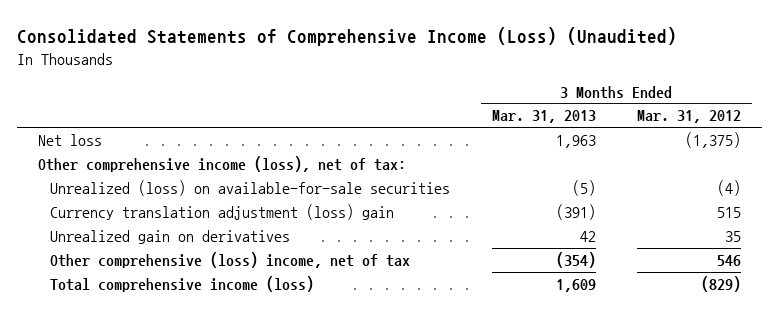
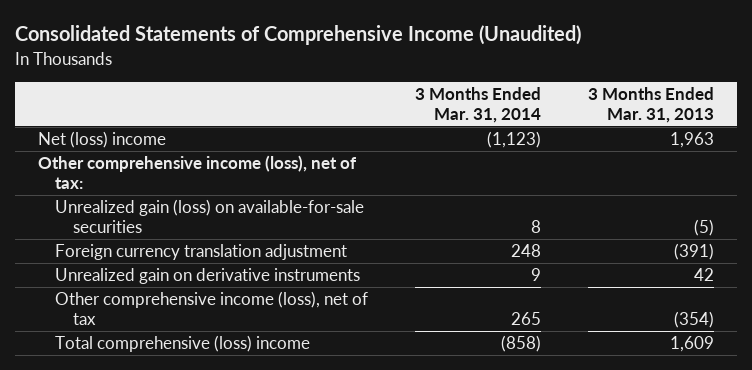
- Consolidated Statements of Comprehensive Income (Loss) (Unaudited)
+ Consolidated Statements of Comprehensive Income (Unaudited)
- | 3 Months Ended Mar. 31, 2013 | 3 Months Ended Mar. 31, 2012
+ | 3 Months Ended Mar. 31, 2014 | 3 Months Ended Mar. 31, 2013
- Net loss | 1,963 | (1,375)
+ Net (loss) income | (1,123) | 1,963
- Unrealized (loss) on available-for-sale securities | (5) | (4)
- Currency translation adjustment (loss) gain | (391) | 515
- Unrealized gain on derivatives | 42 | 35
- Other comprehensive (loss) income, net of tax | (354) | 546
- Total comprehensive income (loss) | 1,609 | (829)
+ Unrealized gain (loss) on available-for-sale securities | 8 | (5)
+ Foreign currency translation adjustment | 248 | (391)
+ Unrealized gain on derivative instruments | 9 | 42
+ Other comprehensive income (loss), net of tax | 265 | (354)
+ Total comprehensive (loss) income | (858) | 1,609

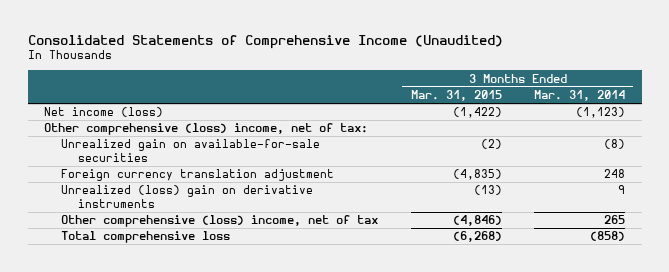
- | 3 Months Ended Mar. 31, 2014 | 3 Months Ended Mar. 31, 2013
+ | 3 Months Ended Mar. 31, 2015 | 3 Months Ended Mar. 31, 2014
- Net (loss) income | (1,123) | 1,963
- Other comprehensive income (loss), net of tax:
- Unrealized gain (loss) on available-for-sale securities | 8 | (5)
+ Net income (loss) | (1,422) | (1,123)
+ Other comprehensive (loss) income, net of tax:
+ Unrealized gain on available-for-sale securities | (2) | (8)
- Unrealized gain on derivative instruments | 9 | 42
- Other comprehensive income (loss), net of tax | 265 | (354)
- Total comprehensive (loss) income | (858) | 1,609
+ Unrealized (loss) gain on derivative instruments | (13) | 9
+ Other comprehensive (loss) income, net of tax | (4,846) | 265
+ Total comprehensive loss | (6,268) | (858)

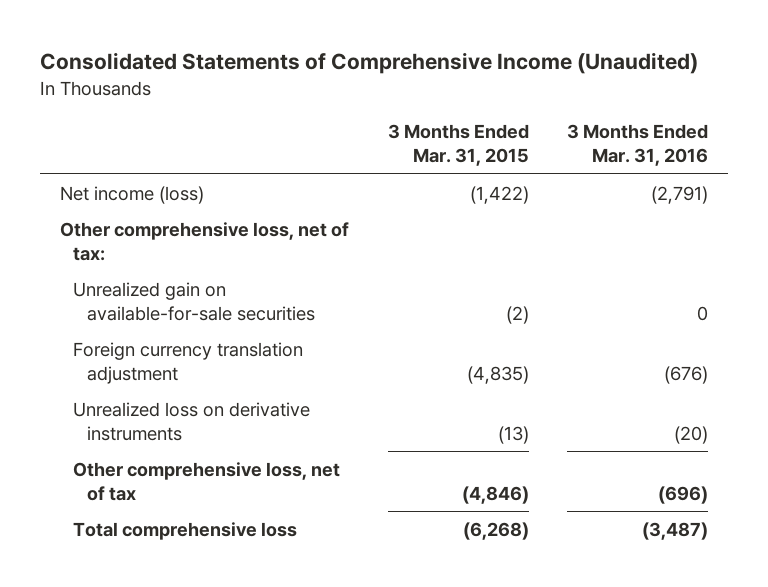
- | 3 Months Ended Mar. 31, 2015 | 3 Months Ended Mar. 31, 2014
+ | 3 Months Ended Mar. 31, 2015 | 3 Months Ended Mar. 31, 2016
- Other comprehensive (loss) income, net of tax:
+ Other comprehensive loss, net of tax:
- Unrealized (loss) gain on derivative instruments | (13) | 9
- Other comprehensive (loss) income, net of tax | (4,846) | 265
+ Unrealized loss on derivative instruments | (13) | (20)
+ Other comprehensive loss, net of tax | (4,846) | (696)

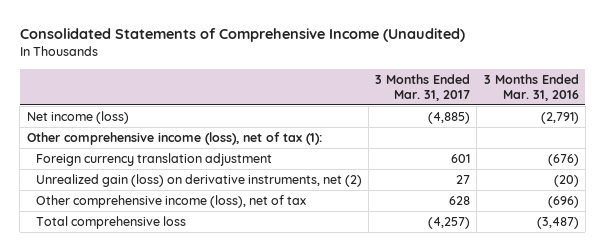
- | 3 Months Ended Mar. 31, 2015 | 3 Months Ended Mar. 31, 2016
+ | 3 Months Ended Mar. 31, 2017 | 3 Months Ended Mar. 31, 2016
- Other comprehensive loss, net of tax:
- Unrealized gain on available-for-sale securities | (2) | 0
+ Other comprehensive income (loss), net of tax (1):
- Unrealized loss on derivative instruments | (13) | (20)
- Other comprehensive loss, net of tax | (4,846) | (696)
+ Unrealized gain (loss) on derivative instruments, net (2) | 27 | (20)
+ Other comprehensive income (loss), net of tax | 628 | (696)

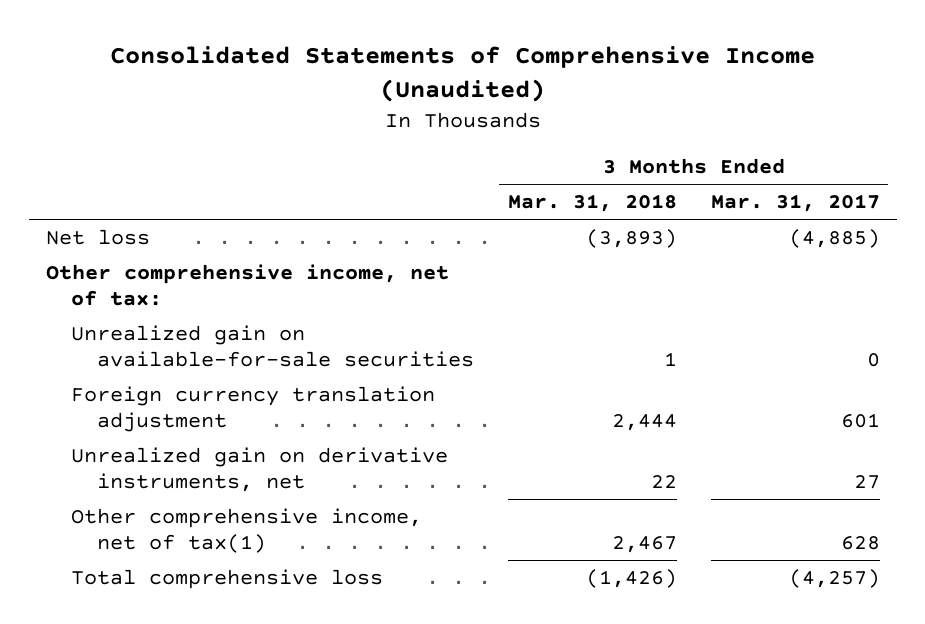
- | 3 Months Ended Mar. 31, 2017 | 3 Months Ended Mar. 31, 2016
+ | 3 Months Ended Mar. 31, 2018 | 3 Months Ended Mar. 31, 2017
- Net income (loss) | (4,885) | (2,791)
- Other comprehensive income (loss), net of tax (1):
+ Net loss | (3,893) | (4,885)
+ Other comprehensive income, net of tax:
+ Unrealized gain on available-for-sale securities | 1 | 0
- Unrealized gain (loss) on derivative instruments, net (2) | 27 | (20)
- Other comprehensive income (loss), net of tax | 628 | (696)
+ Unrealized gain on derivative instruments, net | 22 | 27
+ Other comprehensive income, net of tax(1) | 2,467 | 628

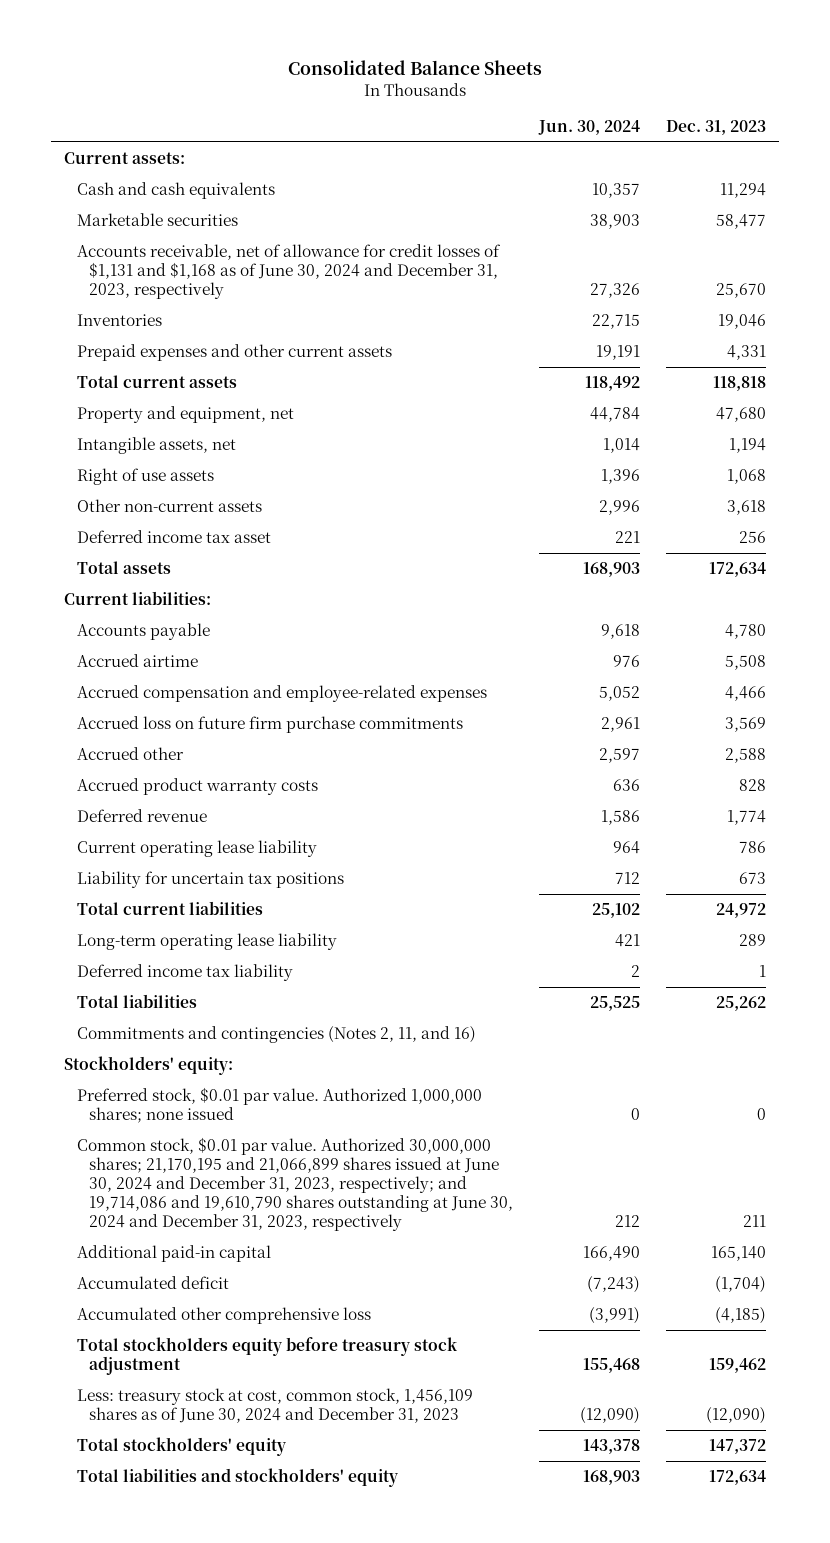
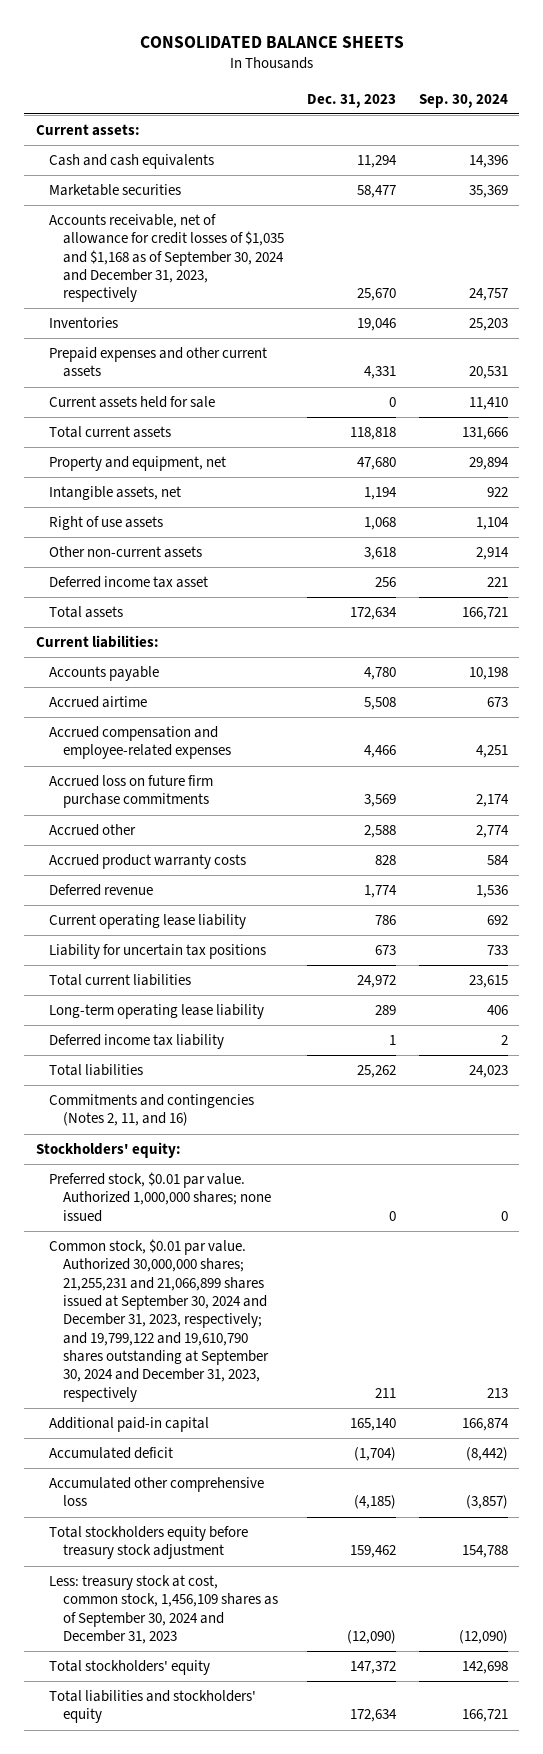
- Consolidated Balance Sheets
+ CONSOLIDATED BALANCE SHEETS
- | Jun. 30, 2024 | Dec. 31, 2023
+ | Dec. 31, 2023 | Sep. 30, 2024
- Accounts receivable, net of allowance for credit losses of $1,131 and $1,168 as of June 30, 2024 and December 31, 2023, respectively | 27,326 | 25,670
+ Accounts receivable, net of allowance for credit losses of $1,035 and $1,168 as of September 30, 2024 and December 31, 2023, respectively | 25,670 | 24,757
+ Current assets held for sale | 0 | 11,410
- Common stock, $0.01 par value. Authorized 30,000,000 shares; 21,170,195 and 21,066,899 shares issued at June 30, 2024 and December 31, 2023, respectively; and 19,714,086 and 19,610,790 shares outstanding at June 30, 2024 and December 31, 2023, respectively | 212 | 211
+ Common stock, $0.01 par value. Authorized 30,000,000 shares; 21,255,231 and 21,066,899 shares issued at September 30, 2024 and December 31, 2023, respectively; and 19,799,122 and 19,610,790 shares outstanding at September 30, 2024 and December 31, 2023, respectively | 211 | 213
- Less: treasury stock at cost, common stock, 1,456,109 shares as of June 30, 2024 and December 31, 2023 | (12,090) | (12,090)
+ Less: treasury stock at cost, common stock, 1,456,109 shares as of September 30, 2024 and December 31, 2023 | (12,090) | (12,090)

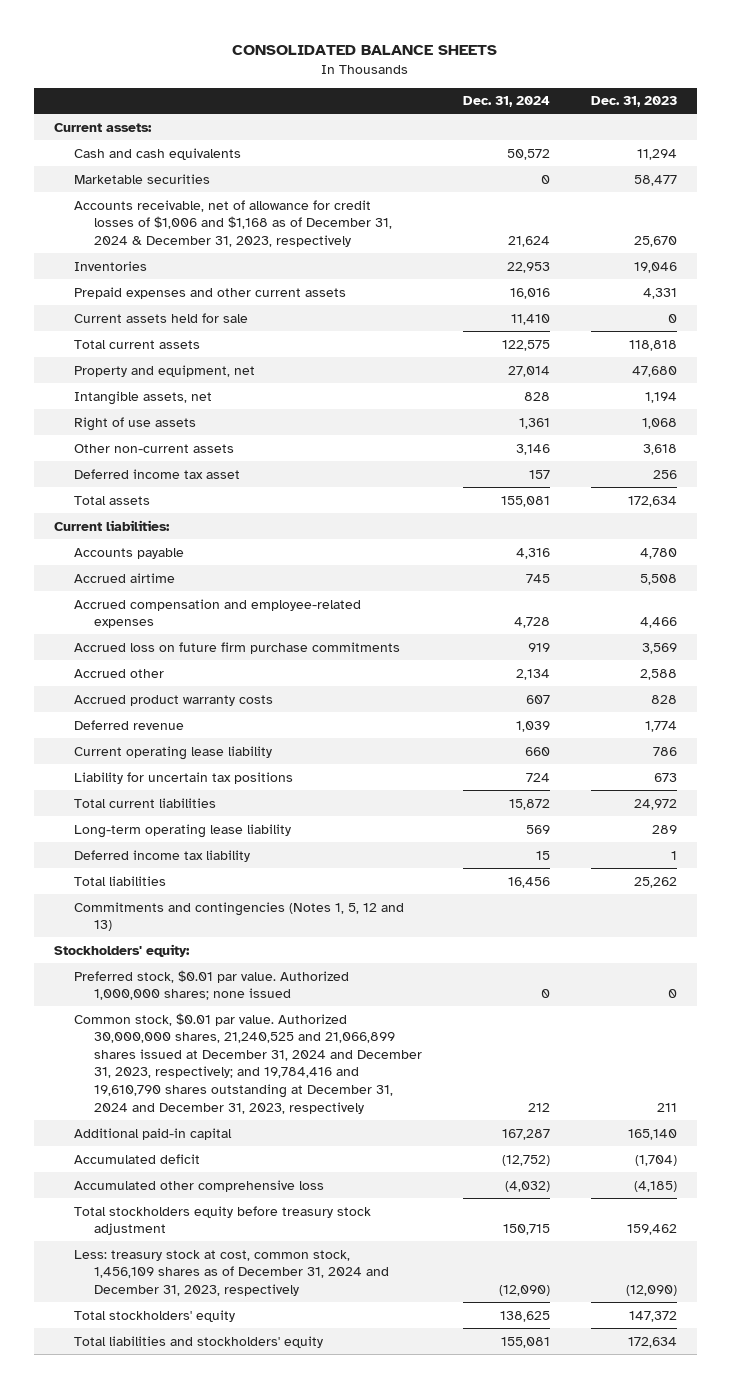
- | Dec. 31, 2023 | Sep. 30, 2024
+ | Dec. 31, 2024 | Dec. 31, 2023
- Accounts receivable, net of allowance for credit losses of $1,035 and $1,168 as of September 30, 2024 and December 31, 2023, respectively | 25,670 | 24,757
+ Accounts receivable, net of allowance for credit losses of $1,006 and $1,168 as of December 31, 2024 & December 31, 2023, respectively | 21,624 | 25,670
- Commitments and contingencies (Notes 2, 11, and 16)
+ Commitments and contingencies (Notes 1, 5, 12 and 13)
- Common stock, $0.01 par value. Authorized 30,000,000 shares; 21,255,231 and 21,066,899 shares issued at September 30, 2024 and December 31, 2023, respectively; and 19,799,122 and 19,610,790 shares outstanding at September 30, 2024 and December 31, 2023, respectively | 211 | 213
+ Common stock, $0.01 par value. Authorized 30,000,000 shares, 21,240,525 and 21,066,899 shares issued at December 31, 2024 and December 31, 2023, respectively; and 19,784,416 and 19,610,790 shares outstanding at December 31, 2024 and December 31, 2023, respectively | 212 | 211
- Less: treasury stock at cost, common stock, 1,456,109 shares as of September 30, 2024 and December 31, 2023 | (12,090) | (12,090)
+ Less: treasury stock at cost, common stock, 1,456,109 shares as of December 31, 2024 and December 31, 2023, respectively | (12,090) | (12,090)

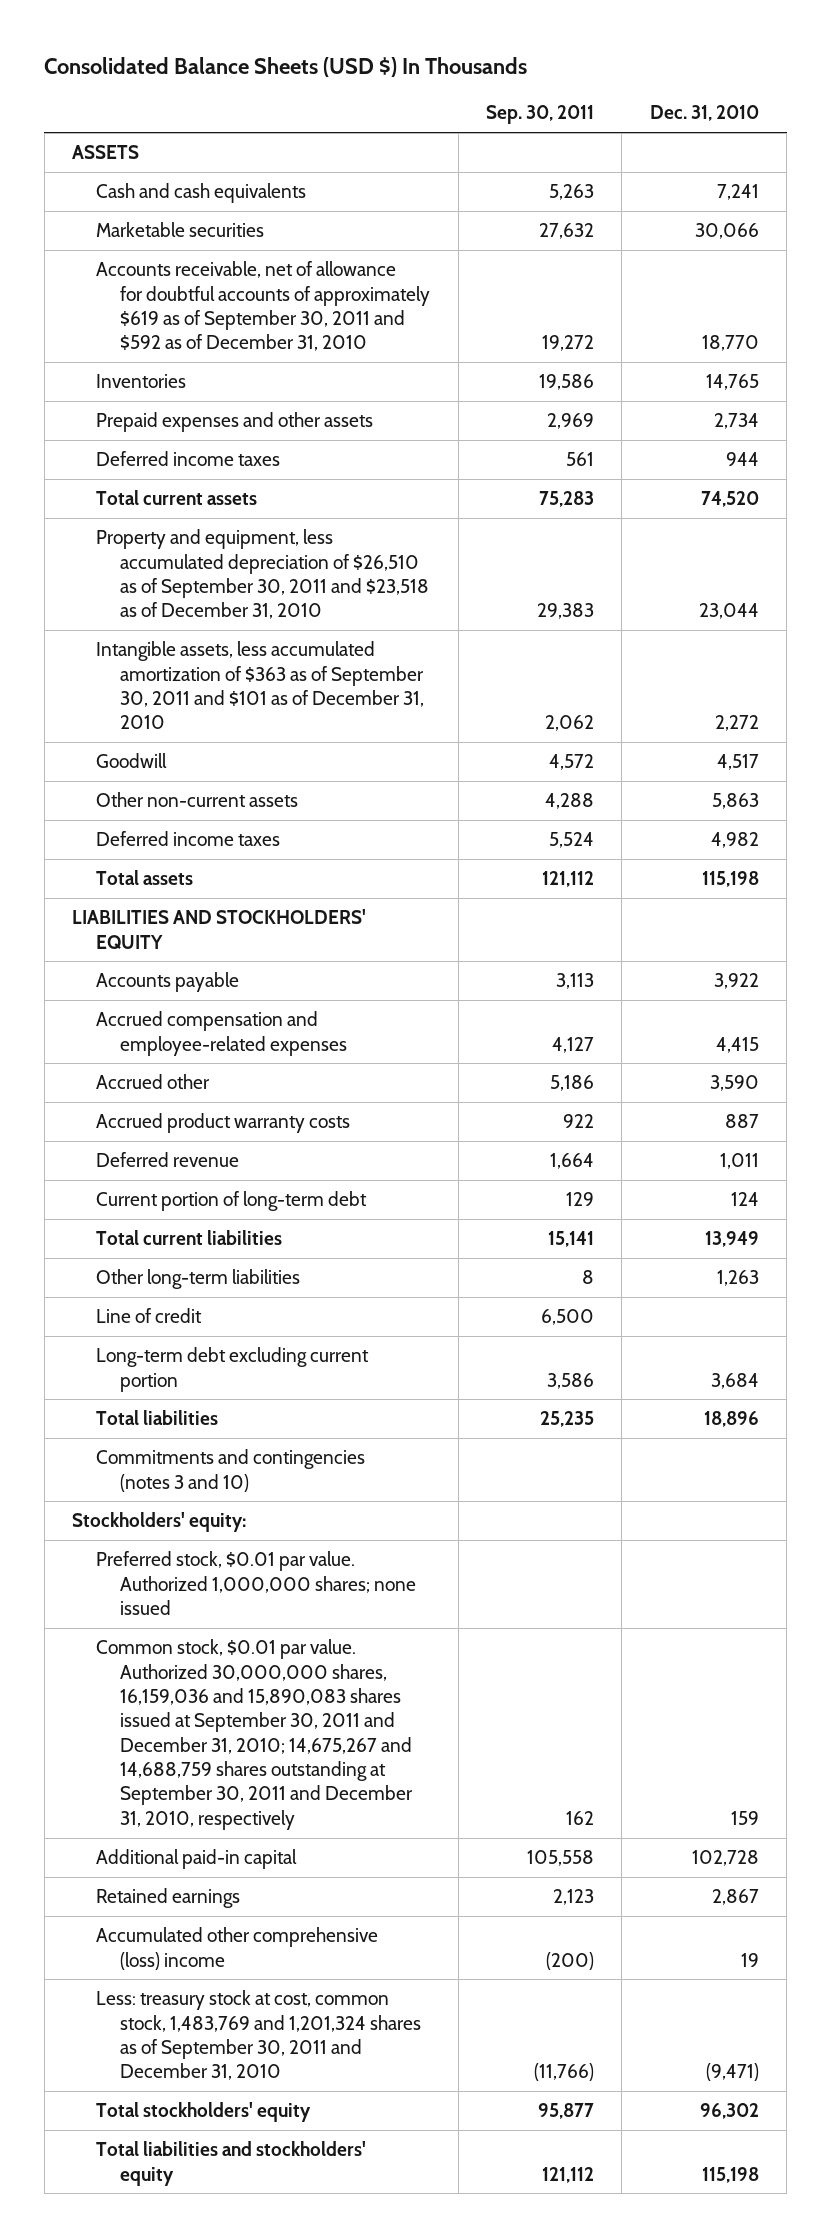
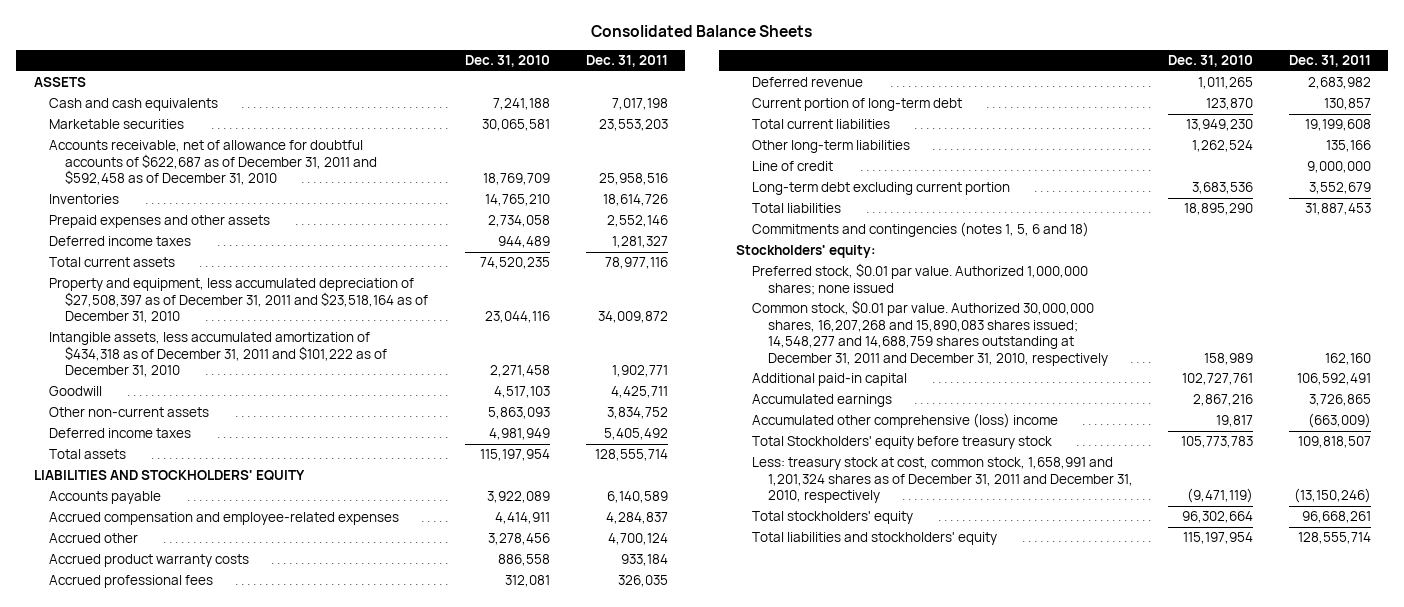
- Consolidated Balance Sheets (USD $) In Thousands
+ Consolidated Balance Sheets
- | Sep. 30, 2011 | Dec. 31, 2010
+ | Dec. 31, 2010 | Dec. 31, 2011
- Cash and cash equivalents | 5,263 | 7,241
- Marketable securities | 27,632 | 30,066
- Accounts receivable, net of allowance for doubtful accounts of approximately $619 as of September 30, 2011 and $592 as of December 31, 2010 | 19,272 | 18,770
- Inventories | 19,586 | 14,765
- Prepaid expenses and other assets | 2,969 | 2,734
- Deferred income taxes | 561 | 944
- Total current assets | 75,283 | 74,520
- Property and equipment, less accumulated depreciation of $26,510 as of September 30, 2011 and $23,518 as of December 31, 2010 | 29,383 | 23,044
- Intangible assets, less accumulated amortization of $363 as of September 30, 2011 and $101 as of December 31, 2010 | 2,062 | 2,272
- Goodwill | 4,572 | 4,517
- Other non-current assets | 4,288 | 5,863
- Deferred income taxes | 5,524 | 4,982
- Total assets | 121,112 | 115,198
+ Cash and cash equivalents | 7,241,188 | 7,017,198
+ Marketable securities | 30,065,581 | 23,553,203
+ Accounts receivable, net of allowance for doubtful accounts of $622,687 as of December 31, 2011 and $592,458 as of December 31, 2010 | 18,769,709 | 25,958,516
+ Inventories | 14,765,210 | 18,614,726
+ Prepaid expenses and other assets | 2,734,058 | 2,552,146
+ Deferred income taxes | 944,489 | 1,281,327
+ Total current assets | 74,520,235 | 78,977,116
+ Property and equipment, less accumulated depreciation of $27,508,397 as of December 31, 2011 and $23,518,164 as of December 31, 2010 | 23,044,116 | 34,009,872
+ Intangible assets, less accumulated amortization of $434,318 as of December 31, 2011 and $101,222 as of December 31, 2010 | 2,271,458 | 1,902,771
+ Goodwill | 4,517,103 | 4,425,711
+ Other non-current assets | 5,863,093 | 3,834,752
+ Deferred income taxes | 4,981,949 | 5,405,492
+ Total assets | 115,197,954 | 128,555,714
- Accounts payable | 3,113 | 3,922
- Accrued compensation and employee-related expenses | 4,127 | 4,415
- Accrued other | 5,186 | 3,590
- Accrued product warranty costs | 922 | 887
- Deferred revenue | 1,664 | 1,011
- Current portion of long-term debt | 129 | 124
- Total current liabilities | 15,141 | 13,949
- Other long-term liabilities | 8 | 1,263
+ Accounts payable | 3,922,089 | 6,140,589
+ Accrued compensation and employee-related expenses | 4,414,911 | 4,284,837
+ Accrued other | 3,278,456 | 4,700,124
+ Accrued product warranty costs | 886,558 | 933,184
+ Accrued professional fees | 312,081 | 326,035
+ Deferred revenue | 1,011,265 | 2,683,982
+ Current portion of long-term debt | 123,870 | 130,857
+ Total current liabilities | 13,949,230 | 19,199,608
+ Other long-term liabilities | 1,262,524 | 135,166
- Long-term debt excluding current portion | 3,586 | 3,684
- Total liabilities | 25,235 | 18,896
- Commitments and contingencies (notes 3 and 10)
+ Long-term debt excluding current portion | 3,683,536 | 3,552,679
+ Total liabilities | 18,895,290 | 31,887,453
+ Commitments and contingencies (notes 1, 5, 6 and 18)
- Common stock, $0.01 par value. Authorized 30,000,000 shares, 16,159,036 and 15,890,083 shares issued at September 30, 2011 and December 31, 2010; 14,675,267 and 14,688,759 shares outstanding at September 30, 2011 and December 31, 2010, respectively | 162 | 159
- Additional paid-in capital | 105,558 | 102,728
- Retained earnings | 2,123 | 2,867
- Accumulated other comprehensive (loss) income | (200) | 19
- Less: treasury stock at cost, common stock, 1,483,769 and 1,201,324 shares as of September 30, 2011 and December 31, 2010 | (11,766) | (9,471)
- Total stockholders' equity | 95,877 | 96,302
- Total liabilities and stockholders' equity | 121,112 | 115,198
+ Common stock, $0.01 par value. Authorized 30,000,000 shares, 16,207,268 and 15,890,083 shares issued; 14,548,277 and 14,688,759 shares outstanding at December 31, 2011 and December 31, 2010, respectively | 158,989 | 162,160
+ Additional paid-in capital | 102,727,761 | 106,592,491
+ Accumulated earnings | 2,867,216 | 3,726,865
+ Accumulated other comprehensive (loss) income | 19,817 | (663,009)
+ Total Stockholders' equity before treasury stock | 105,773,783 | 109,818,507
+ Less: treasury stock at cost, common stock, 1,658,991 and 1,201,324 shares as of December 31, 2011 and December 31, 2010, respectively | (9,471,119) | (13,150,246)
+ Total stockholders' equity | 96,302,664 | 96,668,261
+ Total liabilities and stockholders' equity | 115,197,954 | 128,555,714

